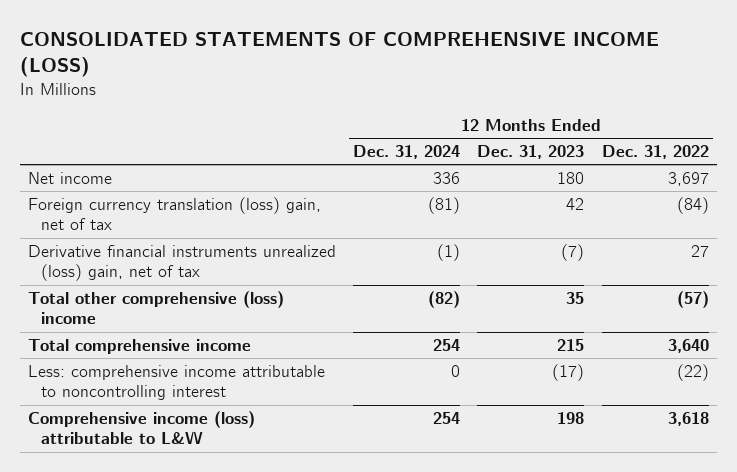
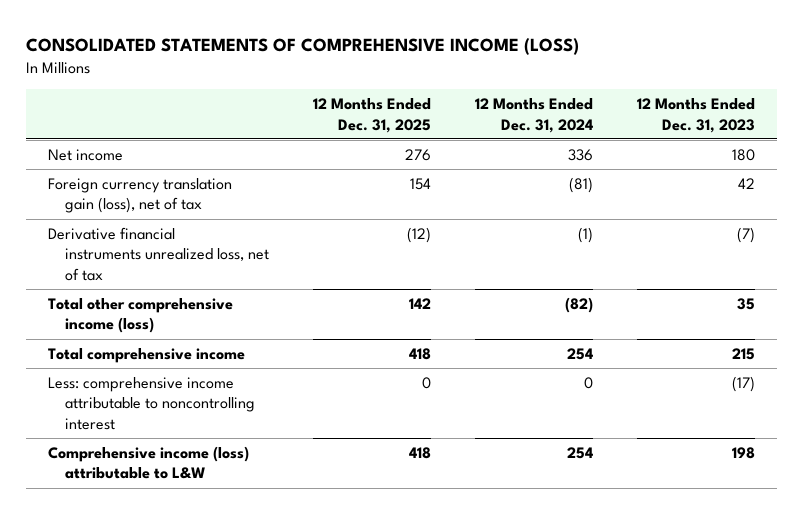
- | 12 Months Ended Dec. 31, 2024 | 12 Months Ended Dec. 31, 2023 | 12 Months Ended Dec. 31, 2022
+ | 12 Months Ended Dec. 31, 2025 | 12 Months Ended Dec. 31, 2024 | 12 Months Ended Dec. 31, 2023
- Foreign currency translation (loss) gain, net of tax | (81) | 42 | (84)
- Derivative financial instruments unrealized (loss) gain, net of tax | (1) | (7) | 27
- Total other comprehensive (loss) income | (82) | 35 | (57)
+ Foreign currency translation gain (loss), net of tax | 154 | (81) | 42
+ Derivative financial instruments unrealized loss, net of tax | (12) | (1) | (7)
+ Total other comprehensive income (loss) | 142 | (82) | 35

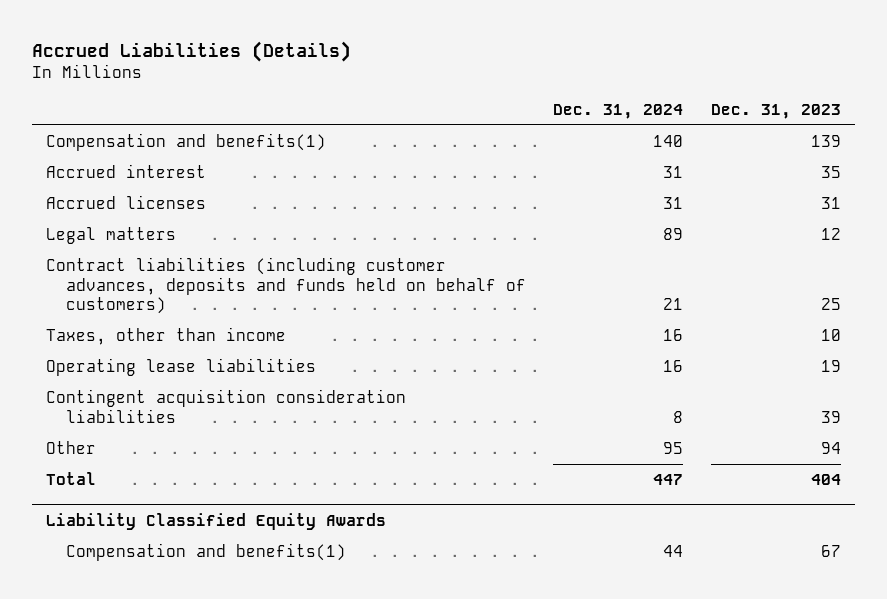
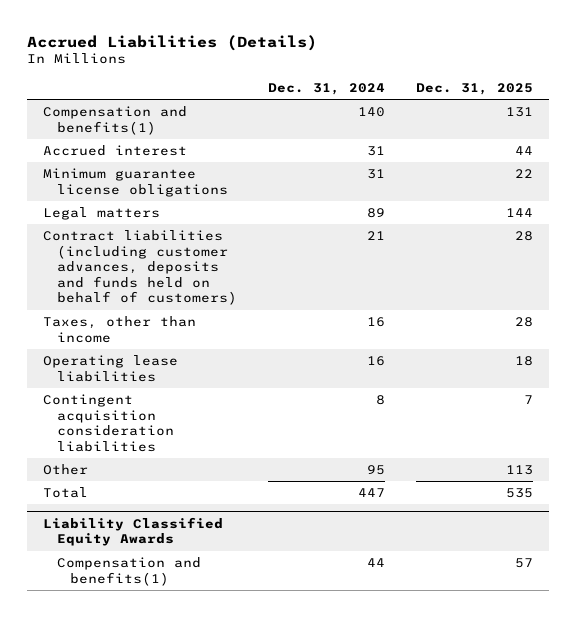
- | Dec. 31, 2024 | Dec. 31, 2023
+ | Dec. 31, 2024 | Dec. 31, 2025
- Accrued licenses | 31 | 31
+ Minimum guarantee license obligations | 31 | 22

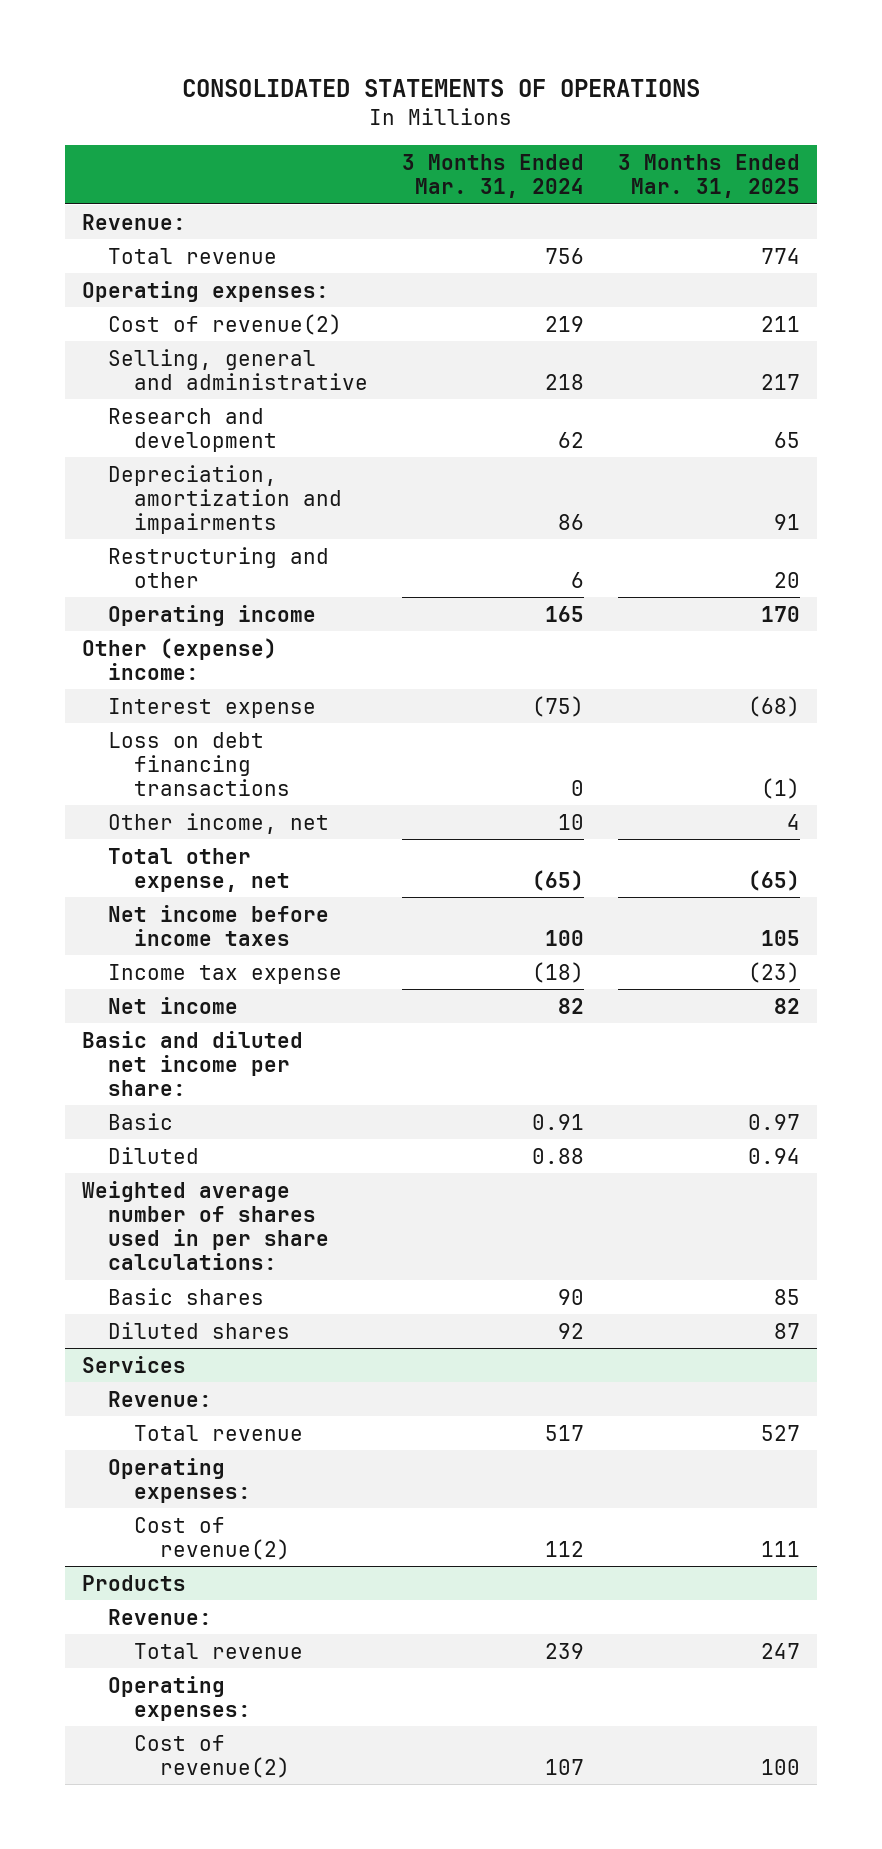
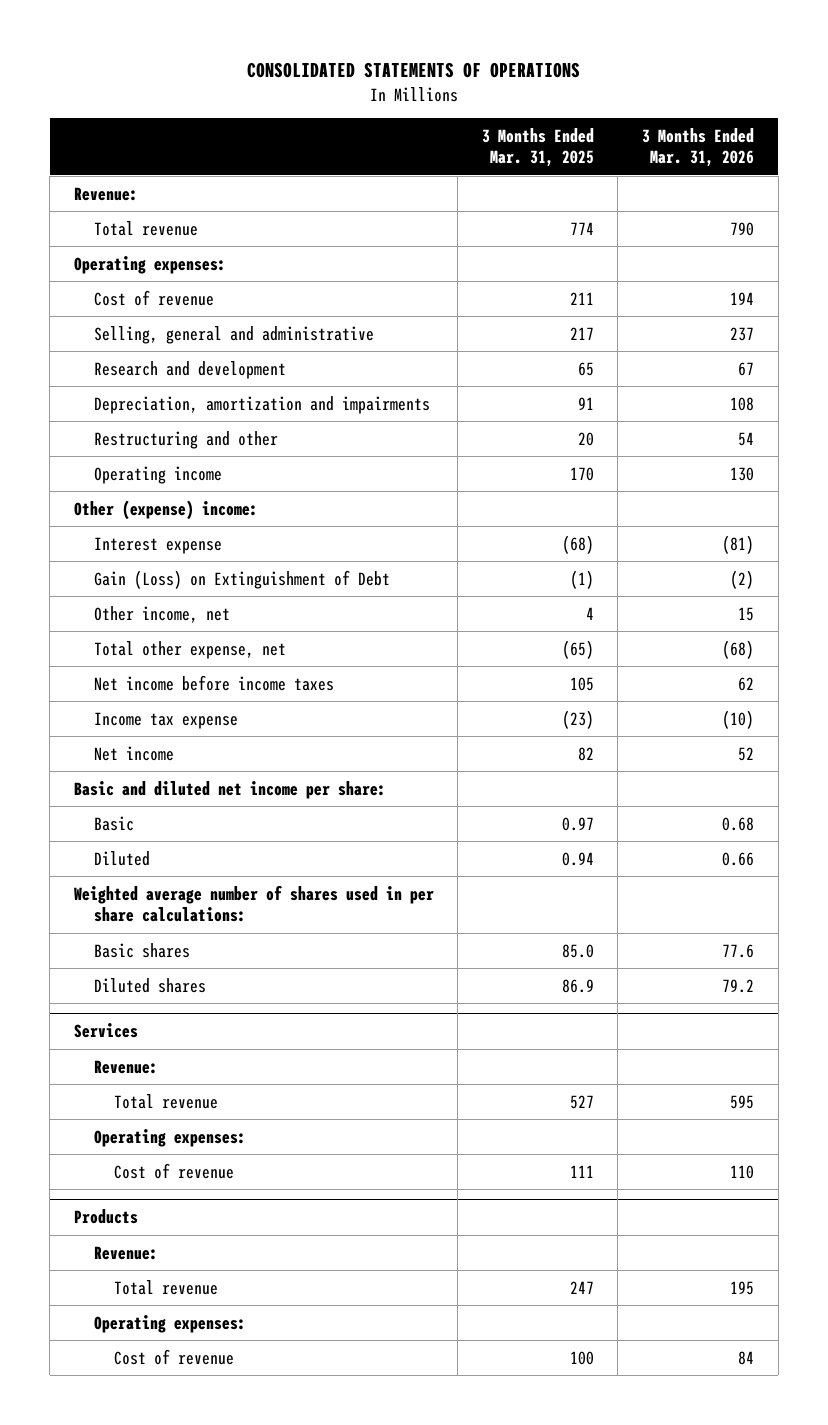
- | 3 Months Ended Mar. 31, 2024 | 3 Months Ended Mar. 31, 2025
+ | 3 Months Ended Mar. 31, 2025 | 3 Months Ended Mar. 31, 2026
- Cost of revenue(2) | 219 | 211
+ Cost of revenue | 211 | 194
- Loss on debt financing transactions | 0 | (1)
+ Gain (Loss) on Extinguishment of Debt | (1) | (2)
- Basic shares | 90 | 85
- Diluted shares | 92 | 87
+ Basic shares | 85.0 | 77.6
+ Diluted shares | 86.9 | 79.2
@ Services
- Cost of revenue(2) | 112 | 111
+ Cost of revenue | 111 | 110
@ Products
- Cost of revenue(2) | 107 | 100
+ Cost of revenue | 100 | 84

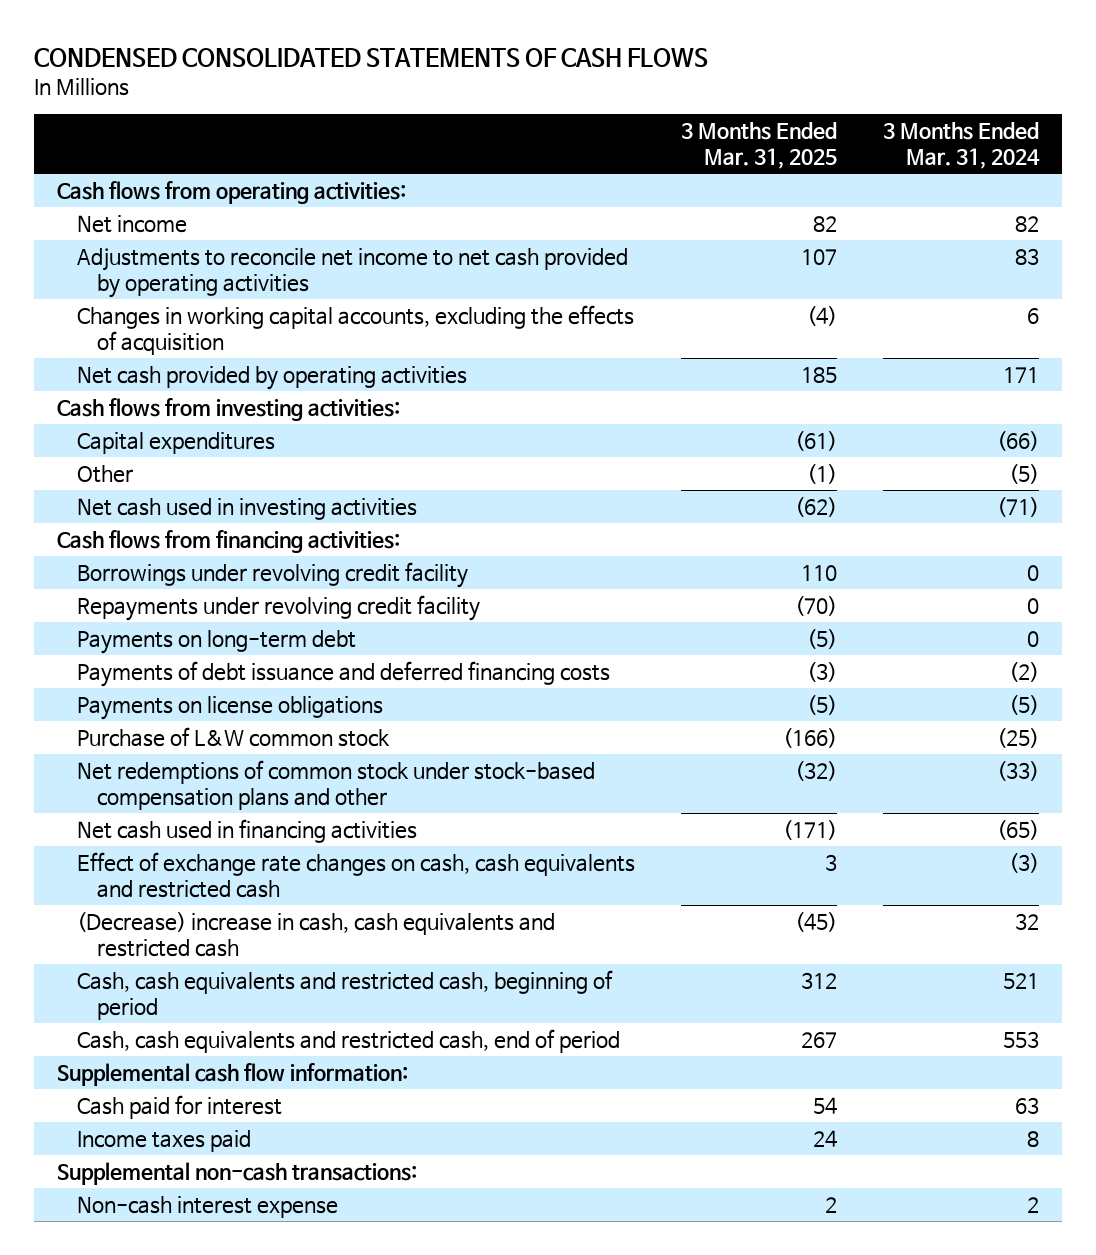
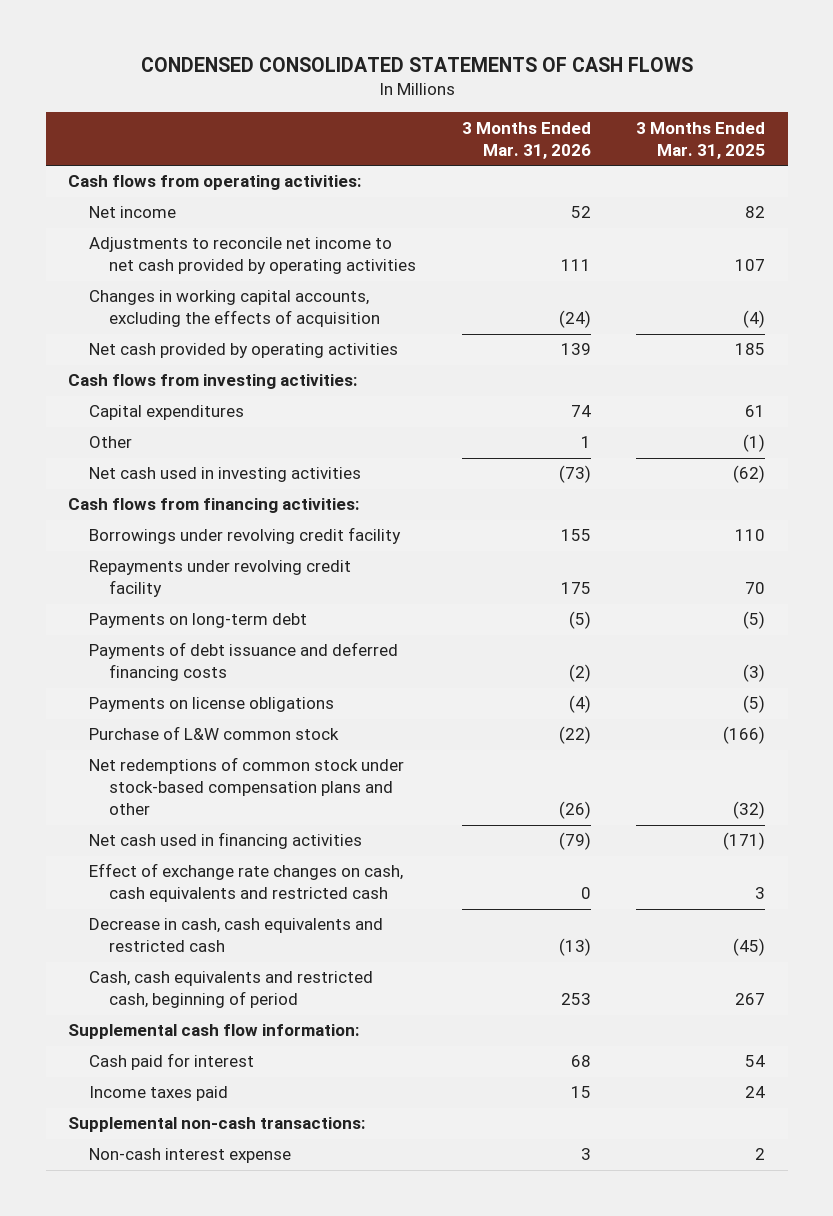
- | 3 Months Ended Mar. 31, 2025 | 3 Months Ended Mar. 31, 2024
+ | 3 Months Ended Mar. 31, 2026 | 3 Months Ended Mar. 31, 2025
- Capital expenditures | (61) | (66)
+ Capital expenditures | 74 | 61
- Repayments under revolving credit facility | (70) | 0
+ Repayments under revolving credit facility | 175 | 70
- (Decrease) increase in cash, cash equivalents and restricted cash | (45) | 32
- Cash, cash equivalents and restricted cash, beginning of period | 312 | 521
- Cash, cash equivalents and restricted cash, end of period | 267 | 553
+ Decrease in cash, cash equivalents and restricted cash | (13) | (45)
+ Cash, cash equivalents and restricted cash, beginning of period | 253 | 267

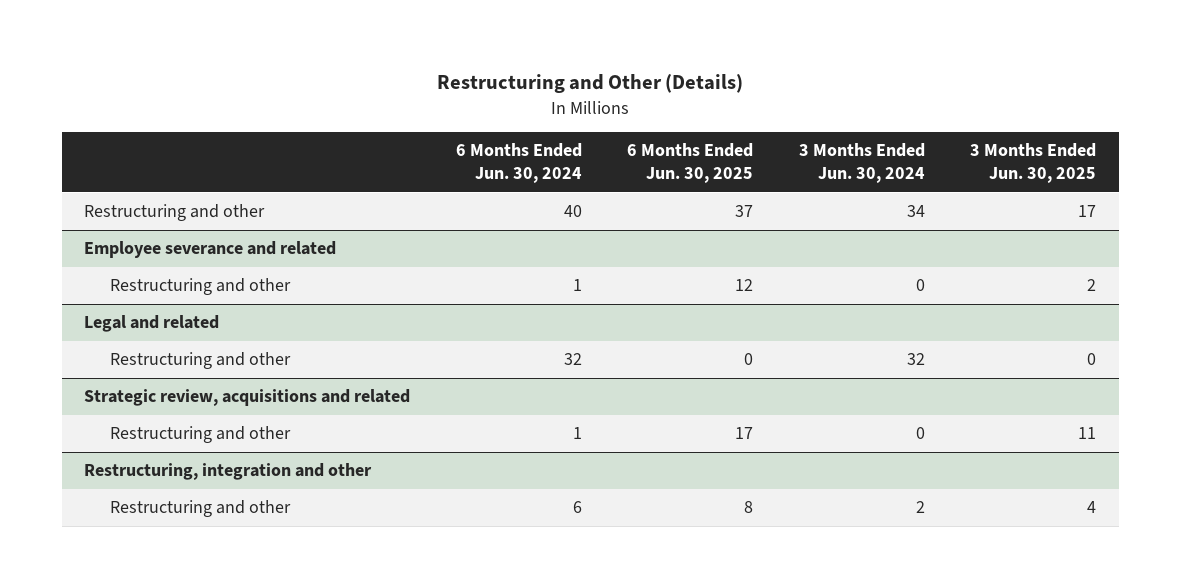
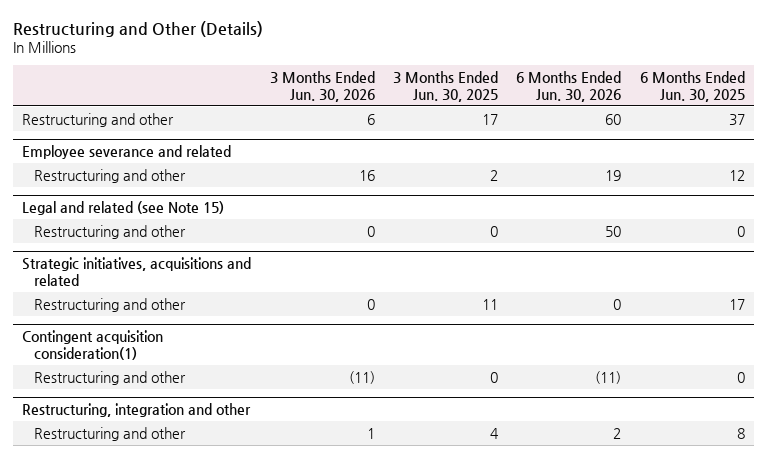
- | 6 Months Ended Jun. 30, 2024 | 6 Months Ended Jun. 30, 2025 | 3 Months Ended Jun. 30, 2024 | 3 Months Ended Jun. 30, 2025
+ | 3 Months Ended Jun. 30, 2026 | 3 Months Ended Jun. 30, 2025 | 6 Months Ended Jun. 30, 2026 | 6 Months Ended Jun. 30, 2025
- Legal and related
+ Legal and related (see Note 15)
- Strategic review, acquisitions and related
+ Strategic initiatives, acquisitions and related
+ Contingent acquisition consideration(1)
+ Restructuring and other | (11) | 0 | (11) | 0

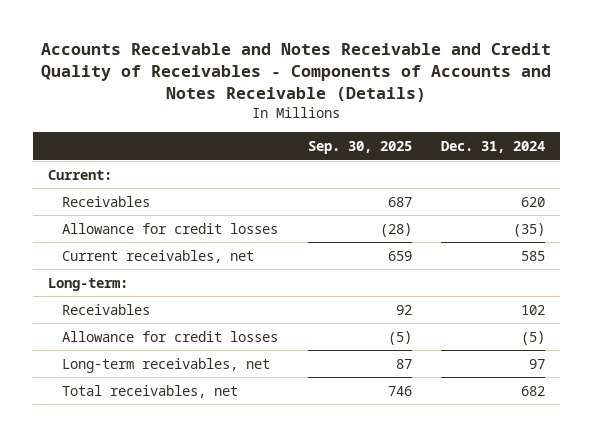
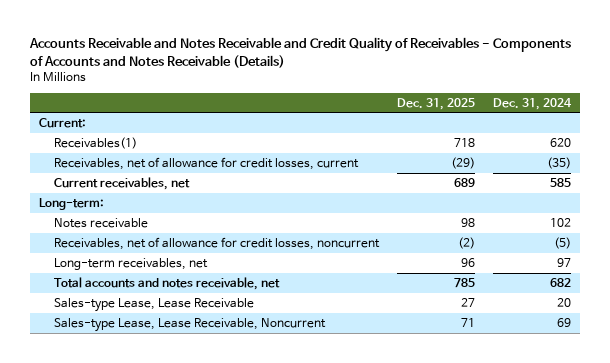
- | Sep. 30, 2025 | Dec. 31, 2024
+ | Dec. 31, 2025 | Dec. 31, 2024
- Receivables | 687 | 620
- Allowance for credit losses | (28) | (35)
+ Receivables(1) | 718 | 620
+ Receivables, net of allowance for credit losses, current | (29) | (35)
- Receivables | 92 | 102
- Allowance for credit losses | (5) | (5)
+ Notes receivable | 98 | 102
+ Receivables, net of allowance for credit losses, noncurrent | (2) | (5)
- Total receivables, net | 746 | 682
+ Total accounts and notes receivable, net | 785 | 682
+ Sales-type Lease, Lease Receivable | 27 | 20
+ Sales-type Lease, Lease Receivable, Noncurrent | 71 | 69

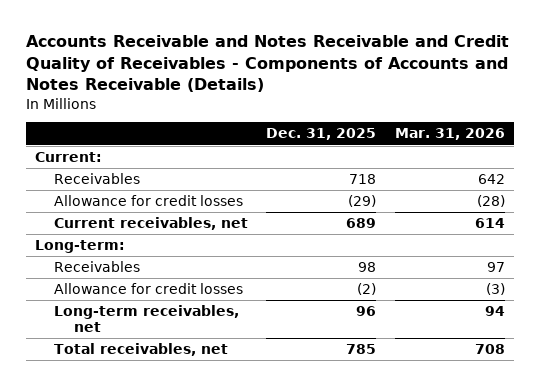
- | Dec. 31, 2025 | Dec. 31, 2024
+ | Dec. 31, 2025 | Mar. 31, 2026
- Receivables(1) | 718 | 620
- Receivables, net of allowance for credit losses, current | (29) | (35)
+ Receivables | 718 | 642
+ Allowance for credit losses | (29) | (28)
- Notes receivable | 98 | 102
- Receivables, net of allowance for credit losses, noncurrent | (2) | (5)
+ Receivables | 98 | 97
+ Allowance for credit losses | (2) | (3)
- Total accounts and notes receivable, net | 785 | 682
- Sales-type Lease, Lease Receivable | 27 | 20
- Sales-type Lease, Lease Receivable, Noncurrent | 71 | 69
+ Total receivables, net | 785 | 708

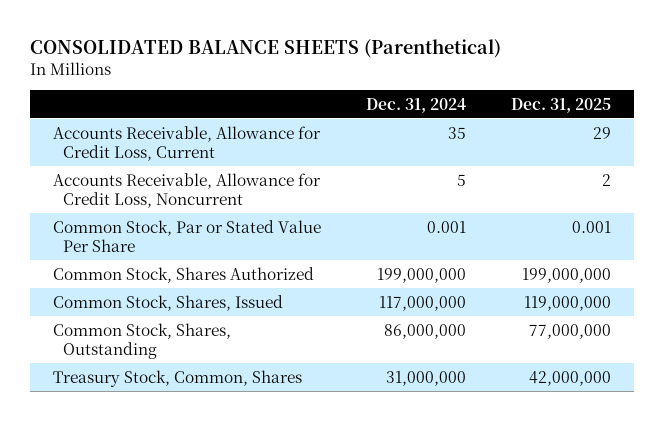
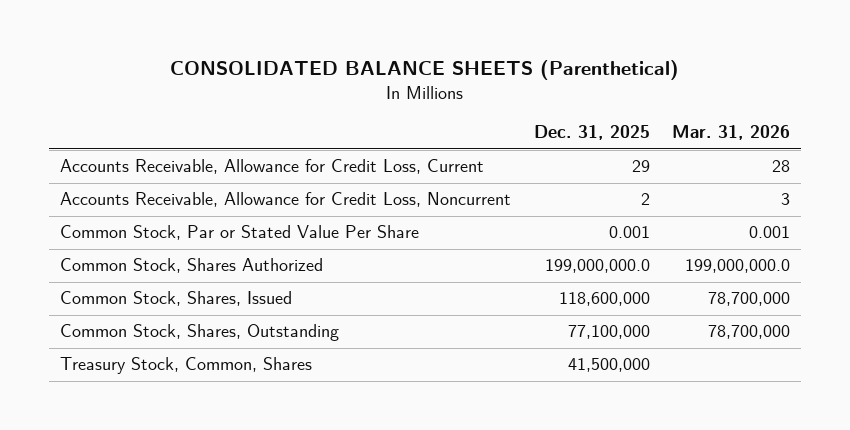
- | Dec. 31, 2024 | Dec. 31, 2025
+ | Dec. 31, 2025 | Mar. 31, 2026
- Common Stock, Shares Authorized | 199,000,000 | 199,000,000
- Common Stock, Shares, Issued | 117,000,000 | 119,000,000
- Common Stock, Shares, Outstanding | 86,000,000 | 77,000,000
- Treasury Stock, Common, Shares | 31,000,000 | 42,000,000
+ Common Stock, Shares Authorized | 199,000,000.0 | 199,000,000.0
+ Common Stock, Shares, Issued | 118,600,000 | 78,700,000
+ Common Stock, Shares, Outstanding | 77,100,000 | 78,700,000
+ Treasury Stock, Common, Shares | 41,500,000 |

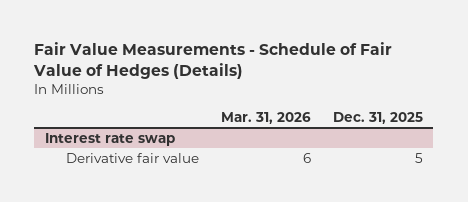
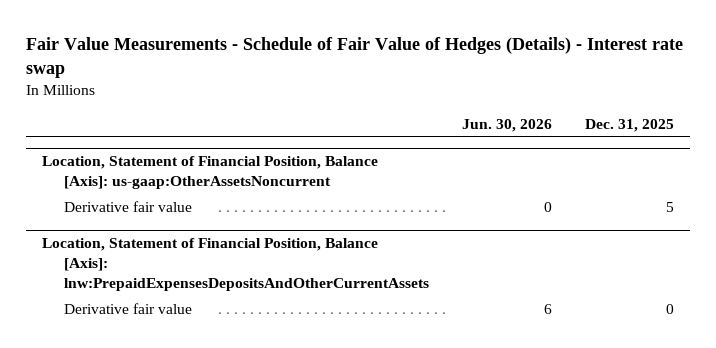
- Fair Value Measurements - Schedule of Fair Value of Hedges (Details)
+ Fair Value Measurements - Schedule of Fair Value of Hedges (Details) - Interest rate swap
- | Mar. 31, 2026 | Dec. 31, 2025
+ | Jun. 30, 2026 | Dec. 31, 2025
- Interest rate swap
+ Location, Statement of Financial Position, Balance [Axis]: us-gaap:OtherAssetsNoncurrent
+ Location, Statement of Financial Position, Balance [Axis]: lnw:PrepaidExpensesDepositsAndOtherCurrentAssets
+ Derivative fair value | 6 | 0

